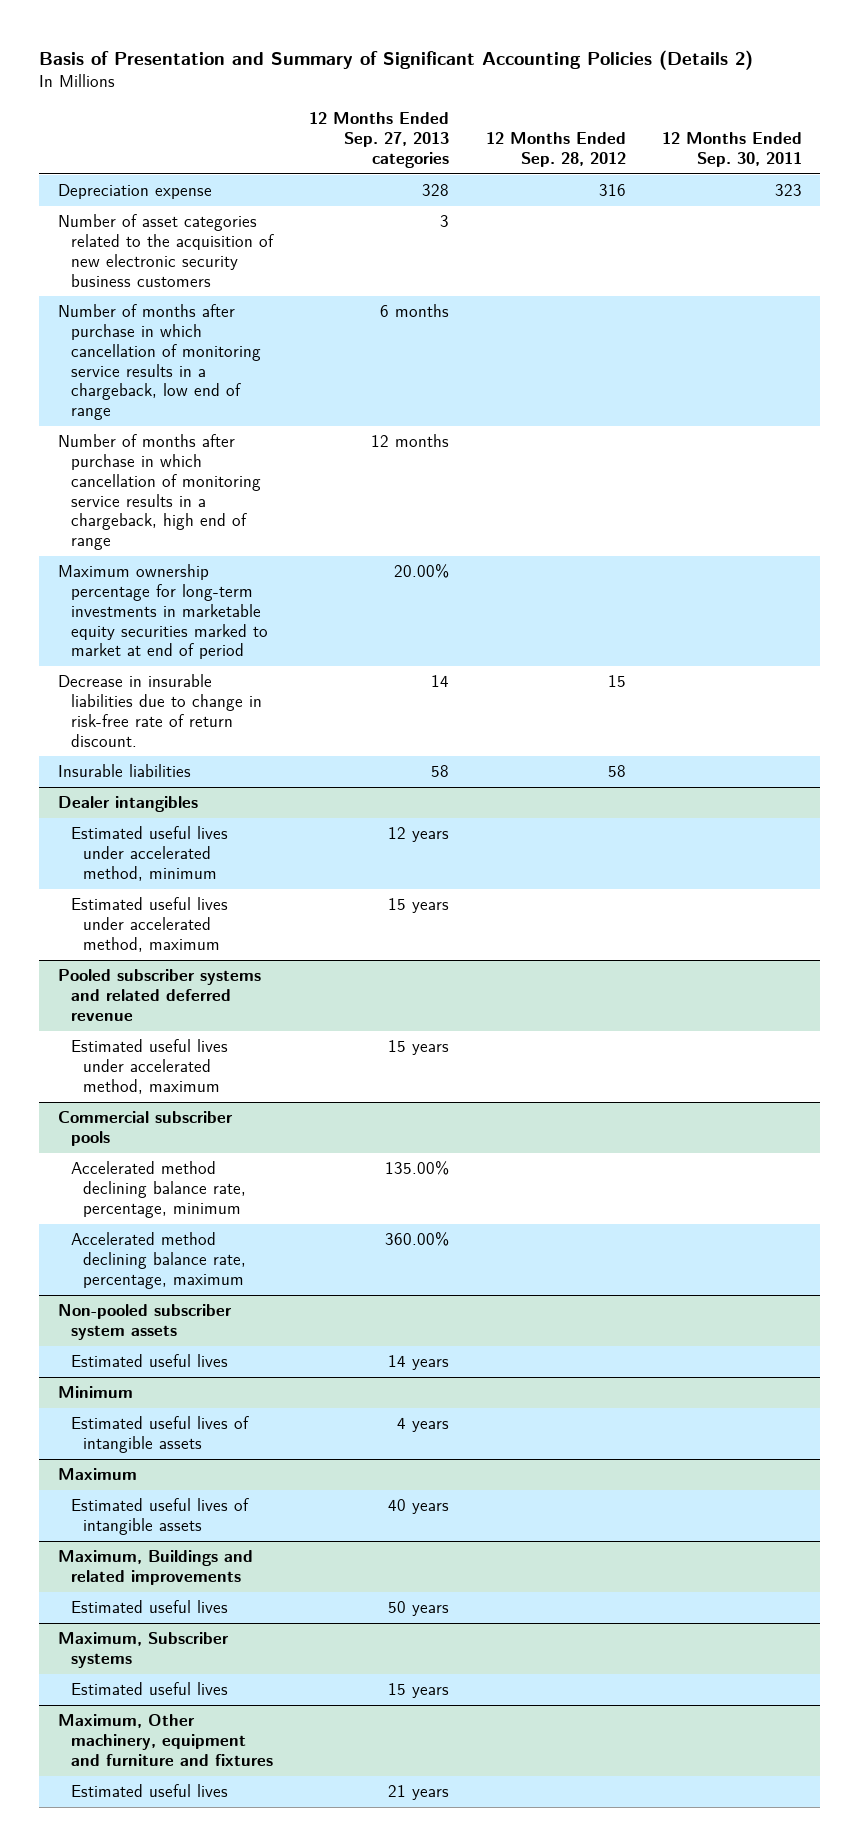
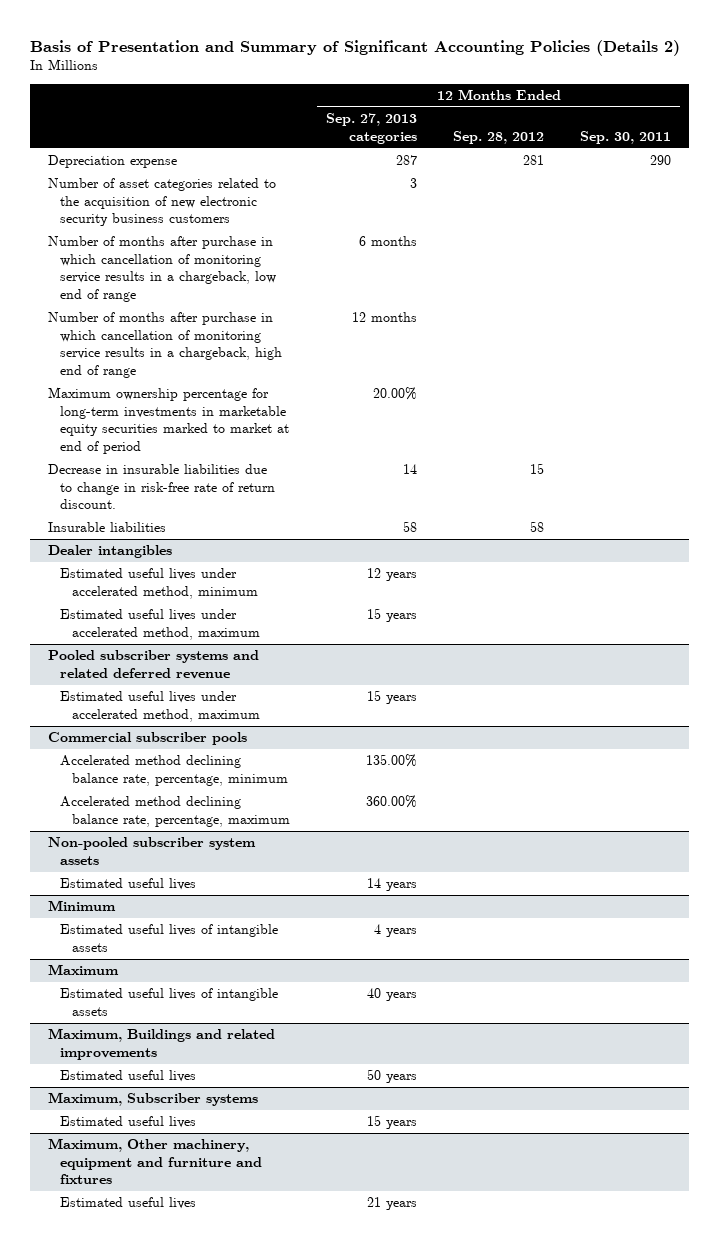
- Depreciation expense | 328 | 316 | 323
+ Depreciation expense | 287 | 281 | 290

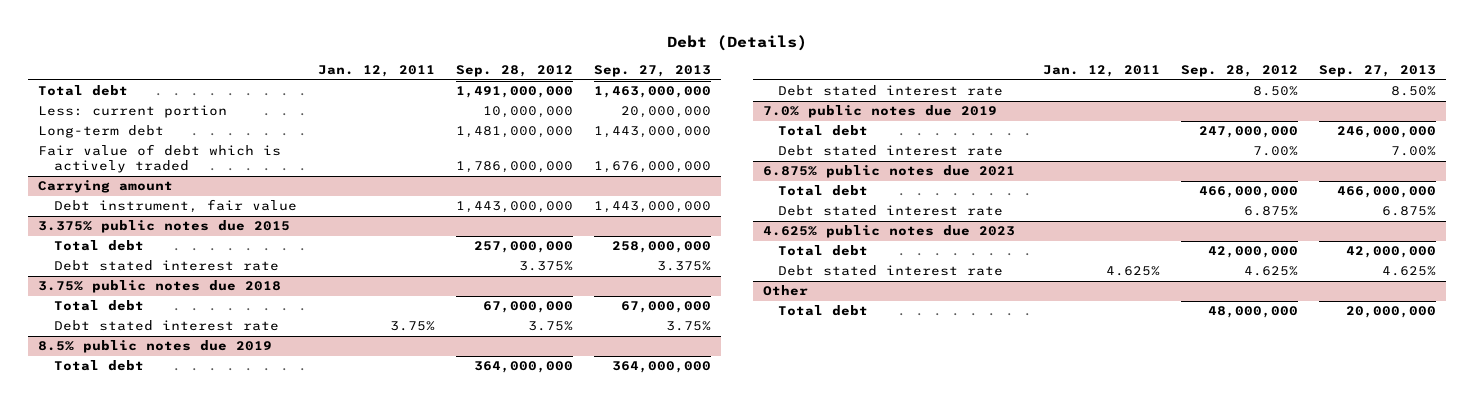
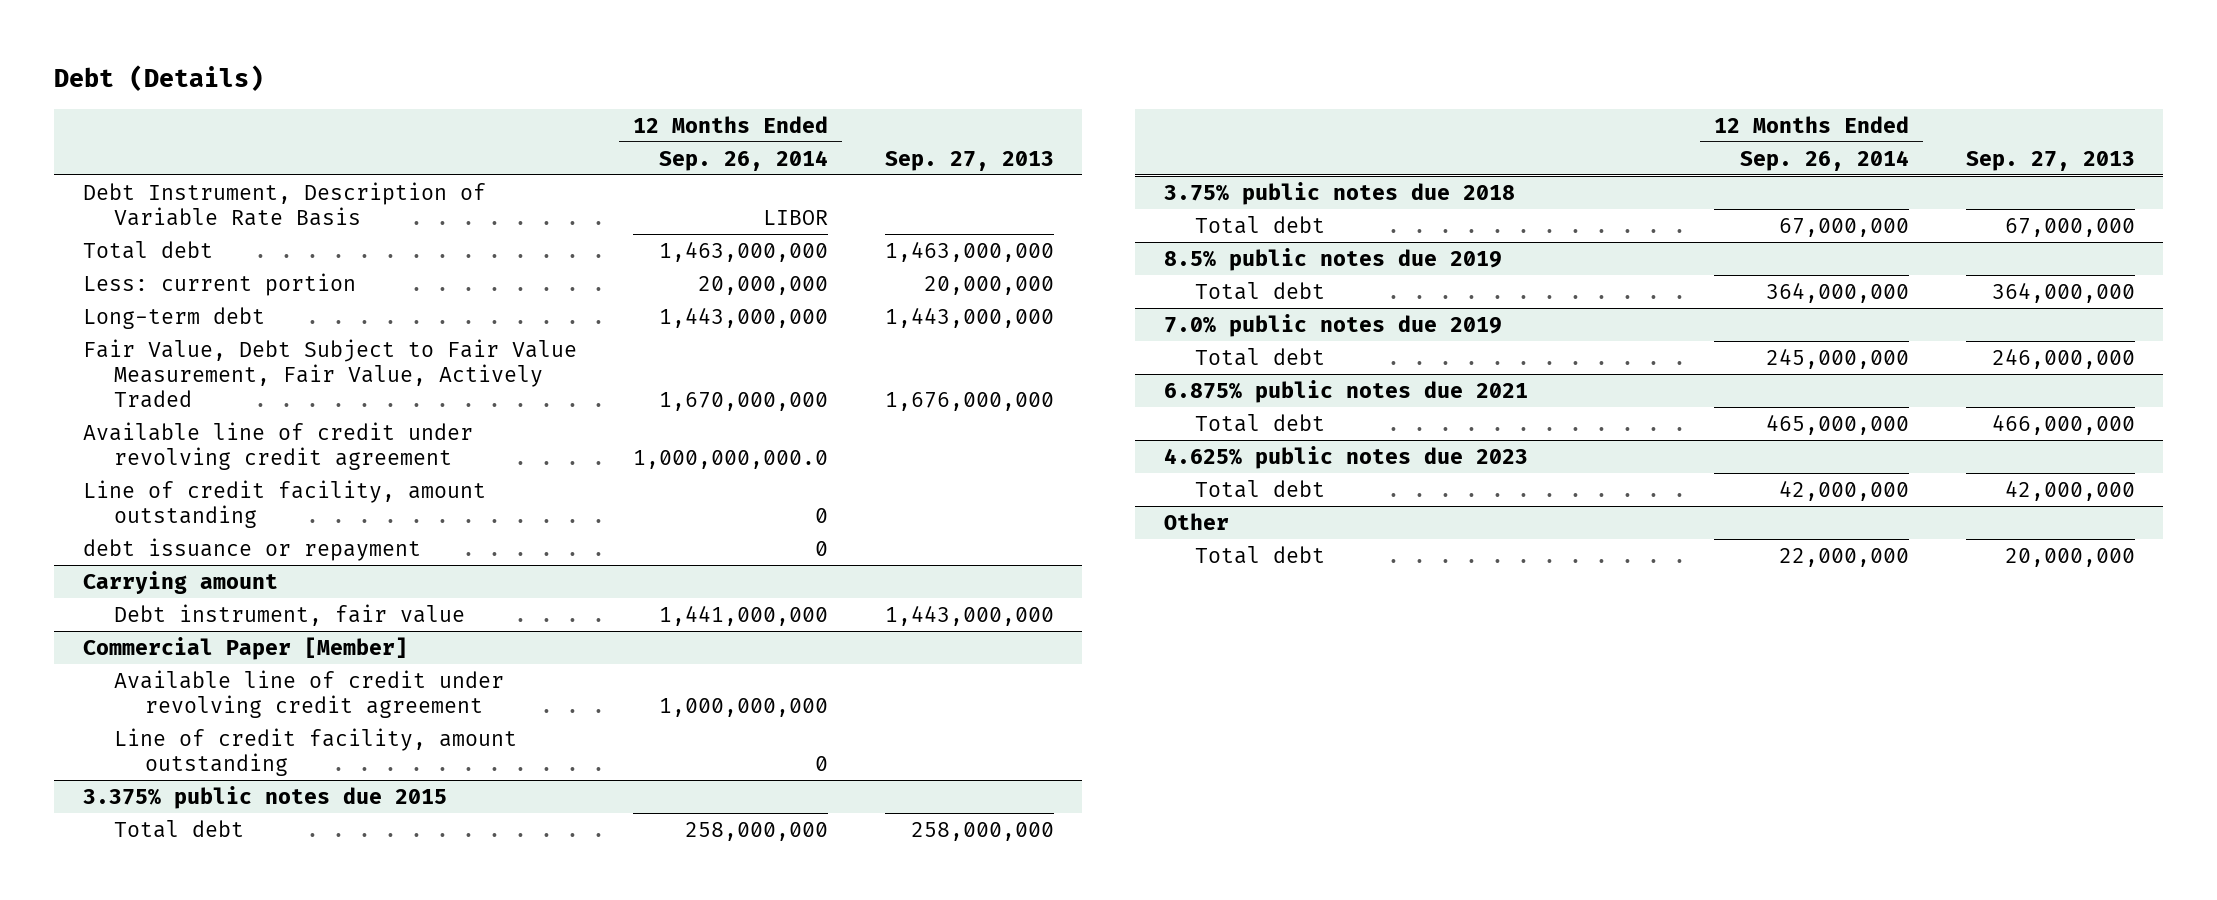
- | Jan. 12, 2011 | Sep. 28, 2012 | Sep. 27, 2013
+ | 12 Months Ended Sep. 26, 2014 | Sep. 27, 2013
+ Debt Instrument, Description of Variable Rate Basis | LIBOR |
- Fair value of debt which is actively traded | | 1,786,000,000 | 1,676,000,000
+ Fair Value, Debt Subject to Fair Value Measurement, Fair Value, Actively Traded | 1,670,000,000 | 1,676,000,000
+ Available line of credit under revolving credit agreement | 1,000,000,000.0 |
+ Line of credit facility, amount outstanding | 0 |
+ debt issuance or repayment | 0 |
+ Commercial Paper [Member]
+ Available line of credit under revolving credit agreement | 1,000,000,000 |
+ Line of credit facility, amount outstanding | 0 |
@ 3.375% public notes due 2015
- Debt stated interest rate | | 3.375% | 3.375%
@ 3.75% public notes due 2018
- Debt stated interest rate | 3.75% | 3.75% | 3.75%
@ 8.5% public notes due 2019
- Debt stated interest rate | | 8.50% | 8.50%
@ 7.0% public notes due 2019
- Debt stated interest rate | | 7.00% | 7.00%
@ 6.875% public notes due 2021
- Debt stated interest rate | | 6.875% | 6.875%
@ 4.625% public notes due 2023
- Debt stated interest rate | 4.625% | 4.625% | 4.625%

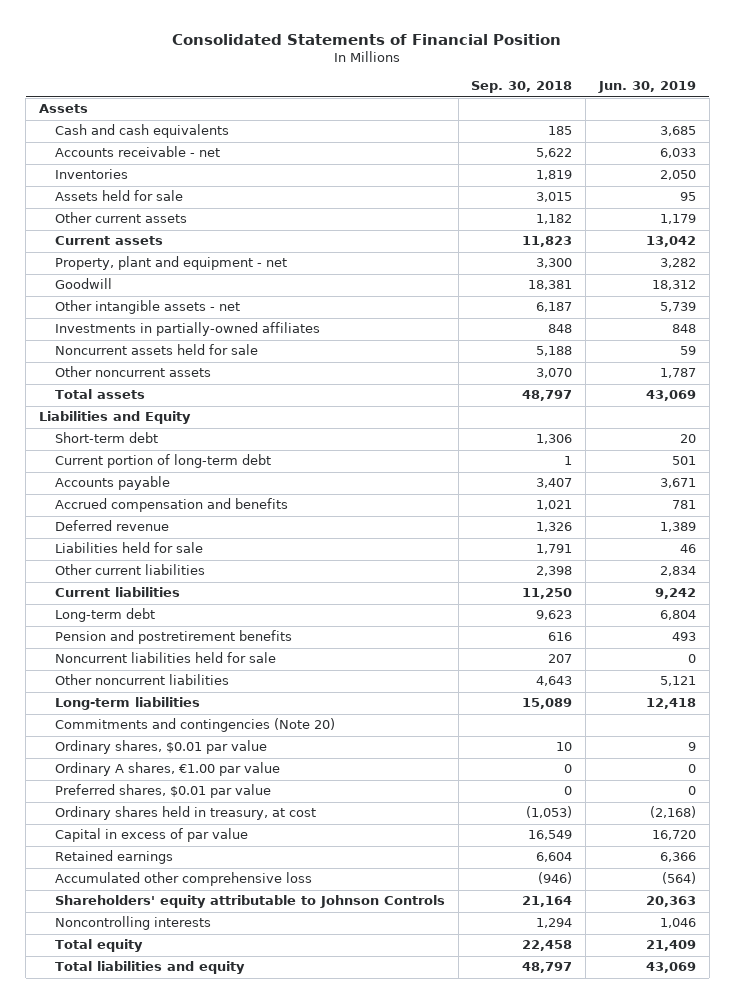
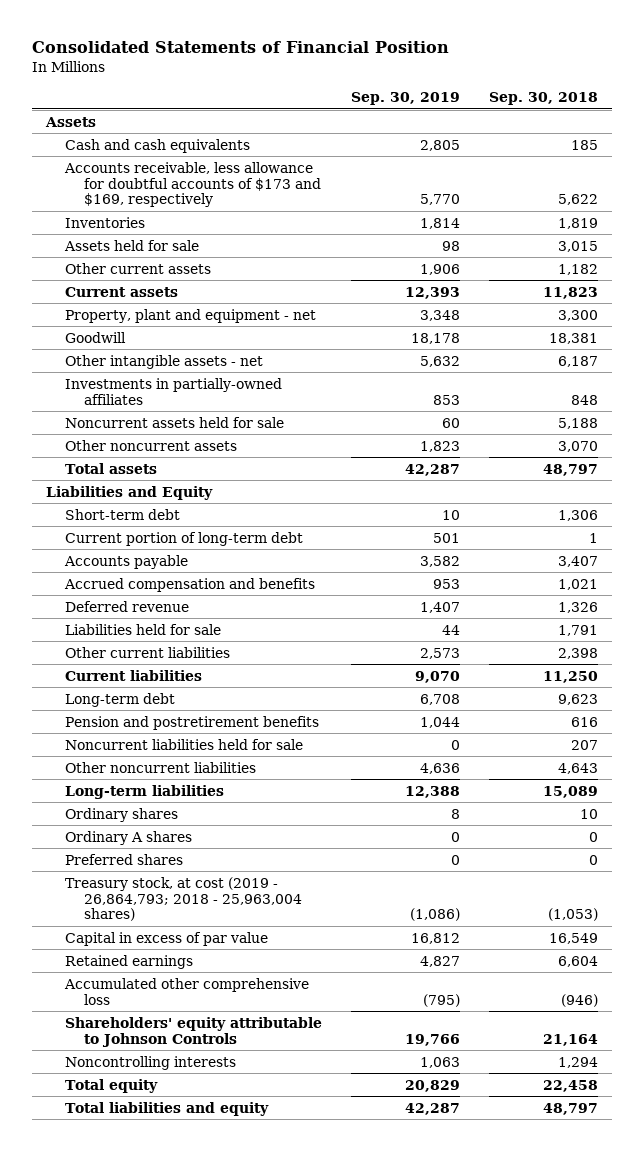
- | Sep. 30, 2018 | Jun. 30, 2019
+ | Sep. 30, 2019 | Sep. 30, 2018
- Accounts receivable - net | 5,622 | 6,033
+ Accounts receivable, less allowance for doubtful accounts of $173 and $169, respectively | 5,770 | 5,622
- Commitments and contingencies (Note 20)
- Ordinary shares, $0.01 par value | 10 | 9
- Ordinary A shares, €1.00 par value | 0 | 0
- Preferred shares, $0.01 par value | 0 | 0
- Ordinary shares held in treasury, at cost | (1,053) | (2,168)
+ Ordinary shares | 8 | 10
+ Ordinary A shares | 0 | 0
+ Preferred shares | 0 | 0
+ Treasury stock, at cost (2019 - 26,864,793; 2018 - 25,963,004 shares) | (1,086) | (1,053)

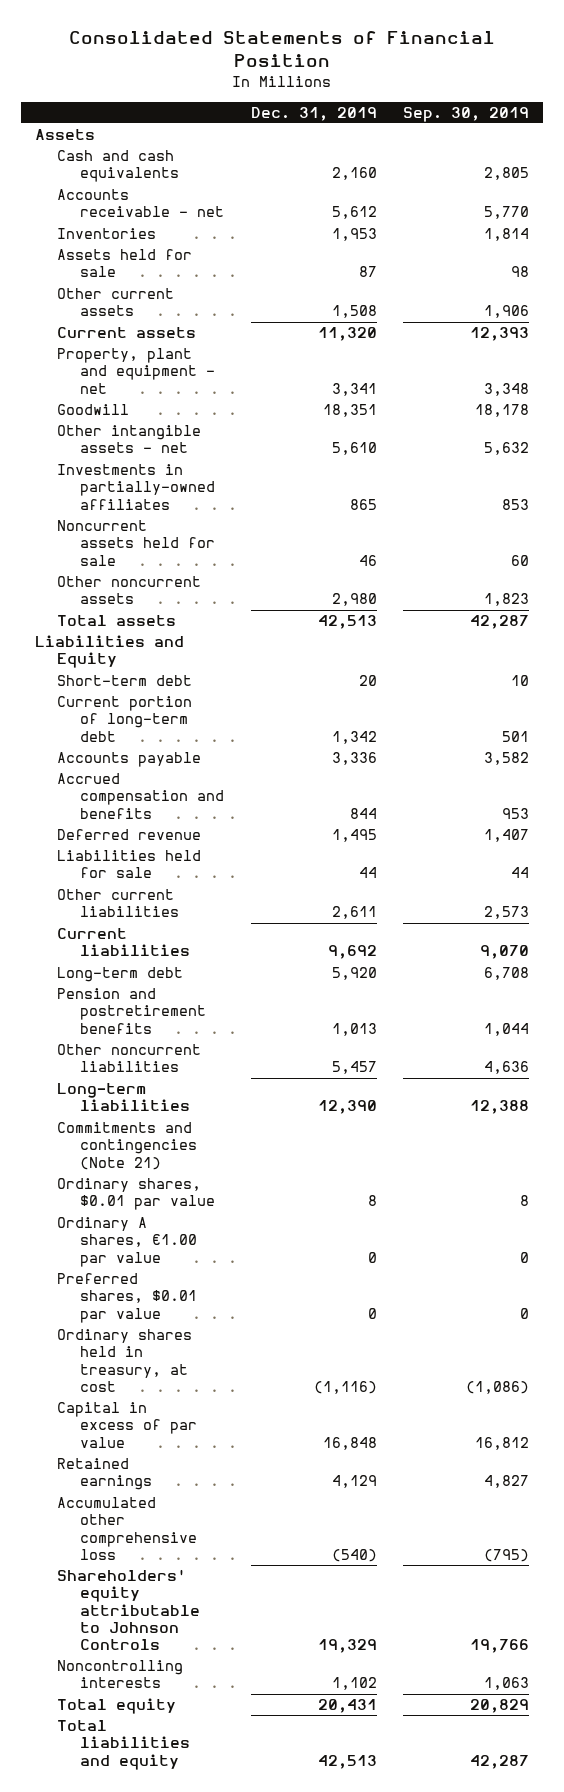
- | Sep. 30, 2019 | Sep. 30, 2018
+ | Dec. 31, 2019 | Sep. 30, 2019
- Accounts receivable, less allowance for doubtful accounts of $173 and $169, respectively | 5,770 | 5,622
+ Accounts receivable - net | 5,612 | 5,770
- Noncurrent liabilities held for sale | 0 | 207
- Ordinary shares | 8 | 10
- Ordinary A shares | 0 | 0
- Preferred shares | 0 | 0
- Treasury stock, at cost (2019 - 26,864,793; 2018 - 25,963,004 shares) | (1,086) | (1,053)
+ Commitments and contingencies (Note 21)
+ Ordinary shares, $0.01 par value | 8 | 8
+ Ordinary A shares, €1.00 par value | 0 | 0
+ Preferred shares, $0.01 par value | 0 | 0
+ Ordinary shares held in treasury, at cost | (1,116) | (1,086)

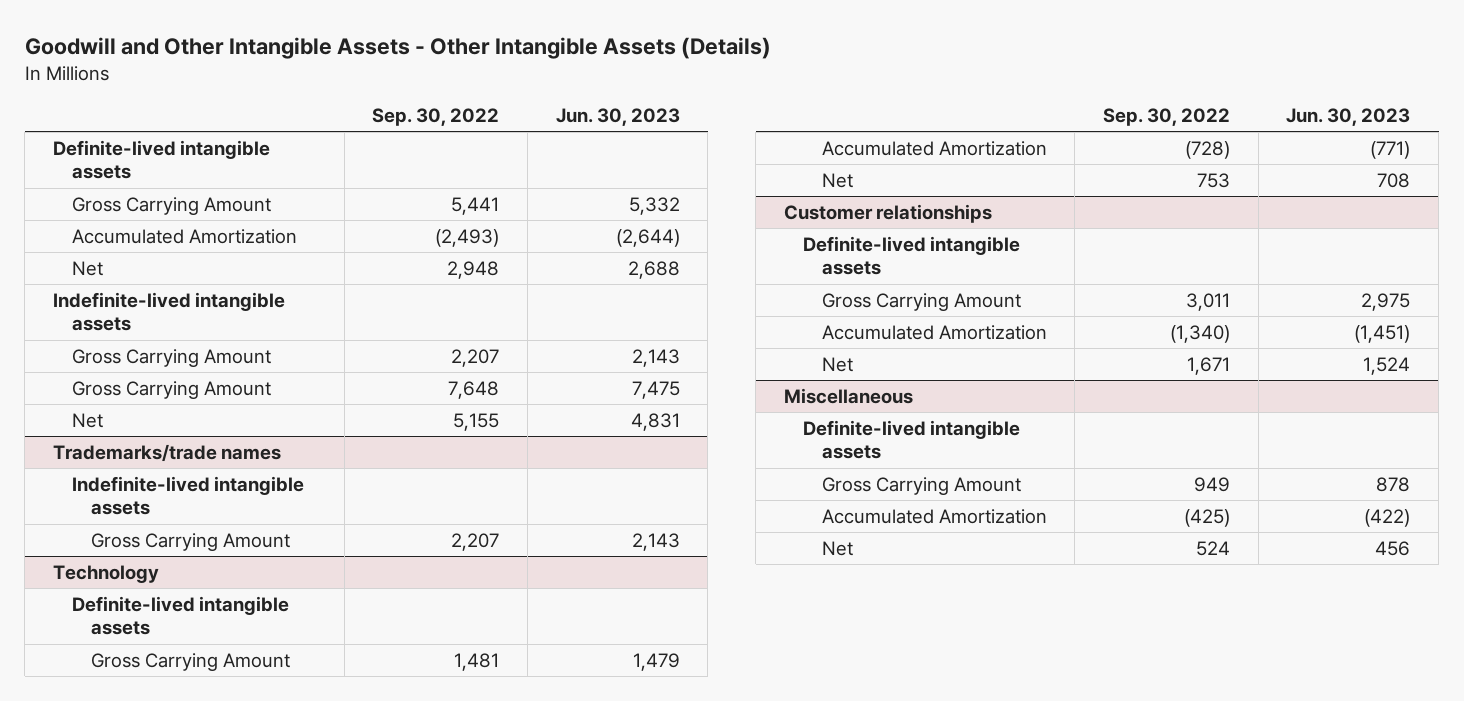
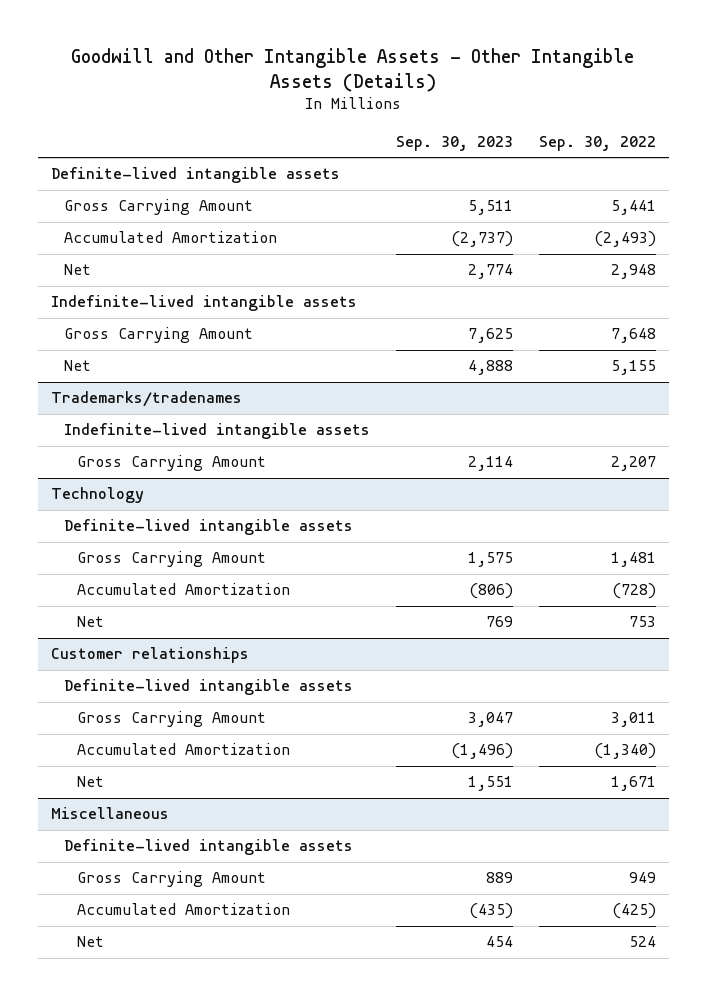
- | Sep. 30, 2022 | Jun. 30, 2023
+ | Sep. 30, 2023 | Sep. 30, 2022
- Gross Carrying Amount | 2,207 | 2,143
- Trademarks/trade names
+ Trademarks/tradenames

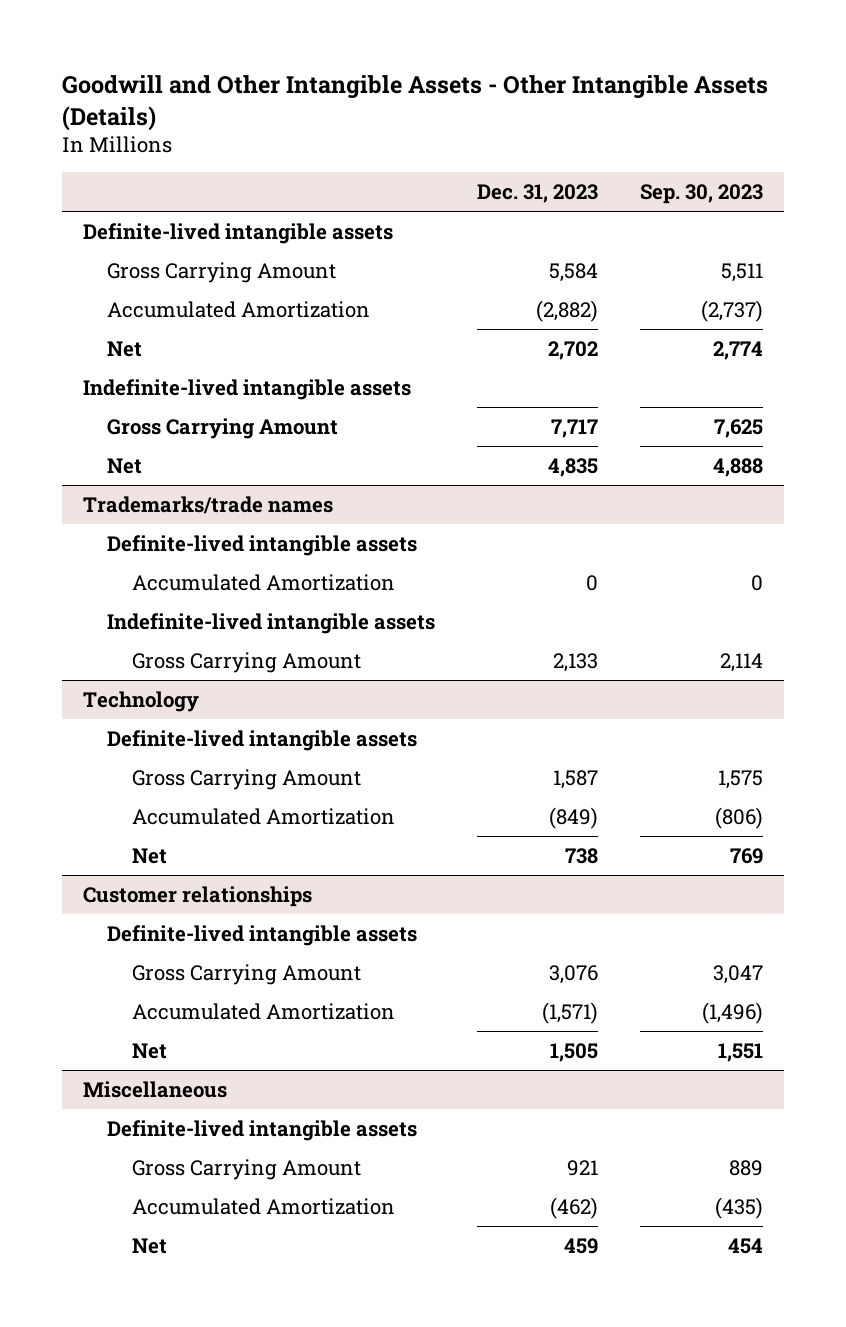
- | Sep. 30, 2023 | Sep. 30, 2022
+ | Dec. 31, 2023 | Sep. 30, 2023
- Trademarks/tradenames
+ Trademarks/trade names
+ Definite-lived intangible assets
+ Accumulated Amortization | 0 | 0

